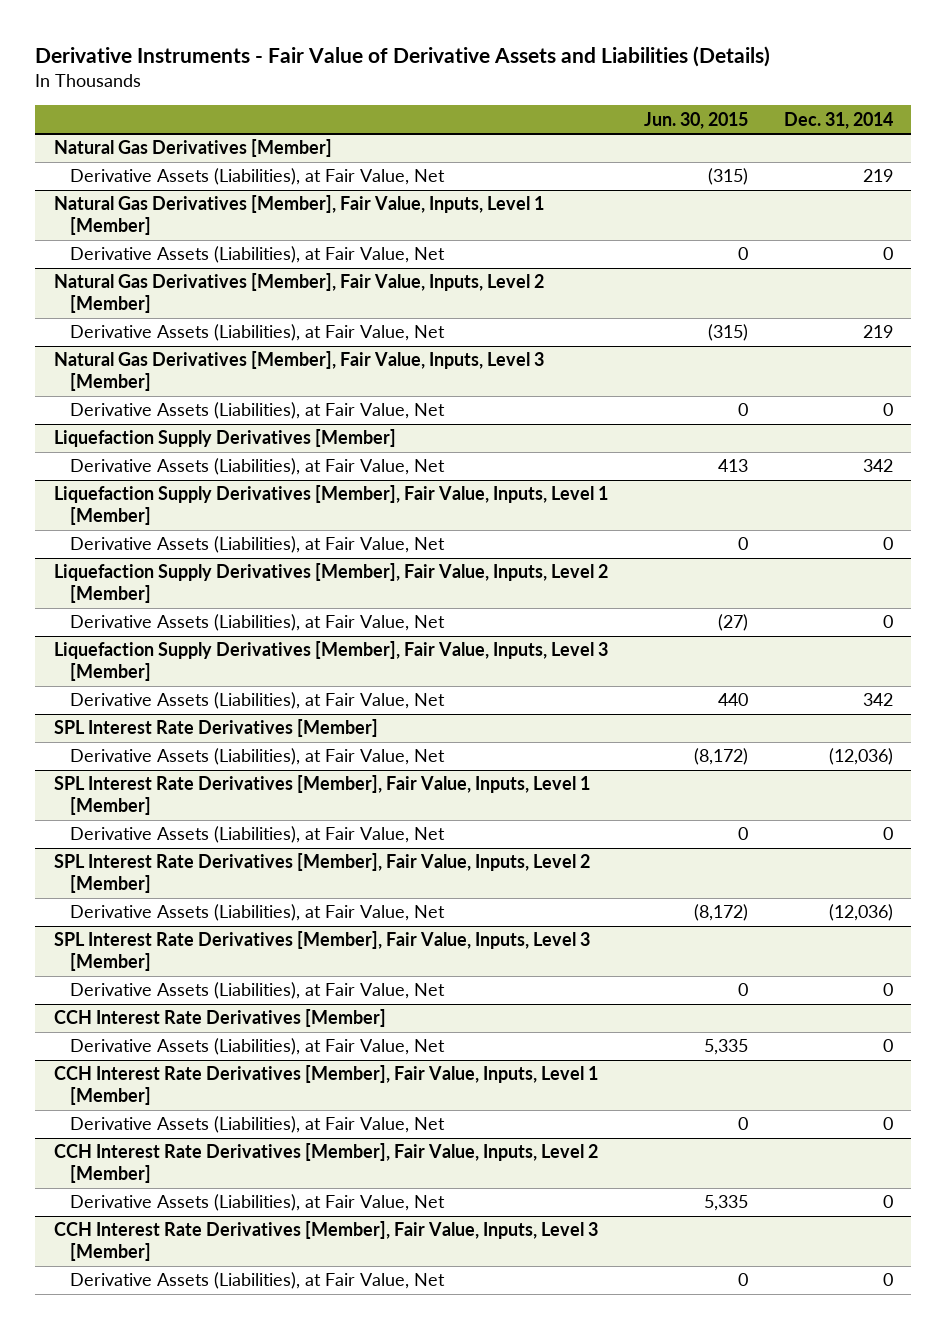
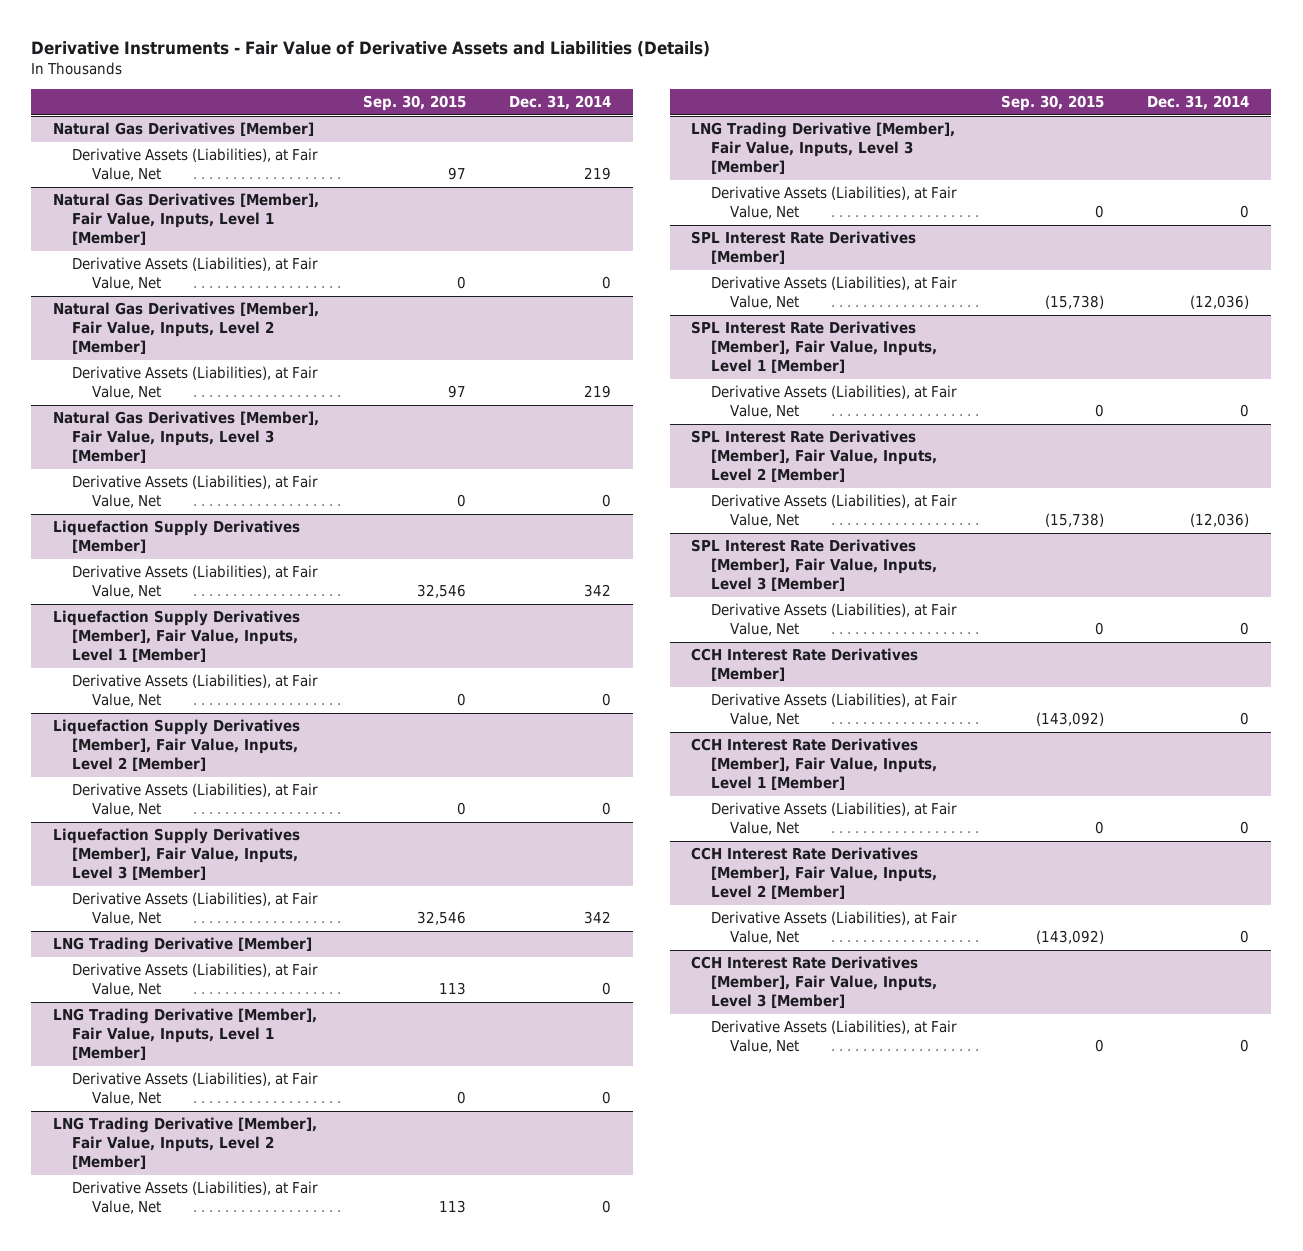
- | Jun. 30, 2015 | Dec. 31, 2014
+ | Sep. 30, 2015 | Dec. 31, 2014
+ LNG Trading Derivative [Member]
+ Derivative Assets (Liabilities), at Fair Value, Net | 113 | 0
+ LNG Trading Derivative [Member], Fair Value, Inputs, Level 1 [Member]
+ Derivative Assets (Liabilities), at Fair Value, Net | 0 | 0
+ LNG Trading Derivative [Member], Fair Value, Inputs, Level 2 [Member]
+ Derivative Assets (Liabilities), at Fair Value, Net | 113 | 0
+ LNG Trading Derivative [Member], Fair Value, Inputs, Level 3 [Member]
+ Derivative Assets (Liabilities), at Fair Value, Net | 0 | 0

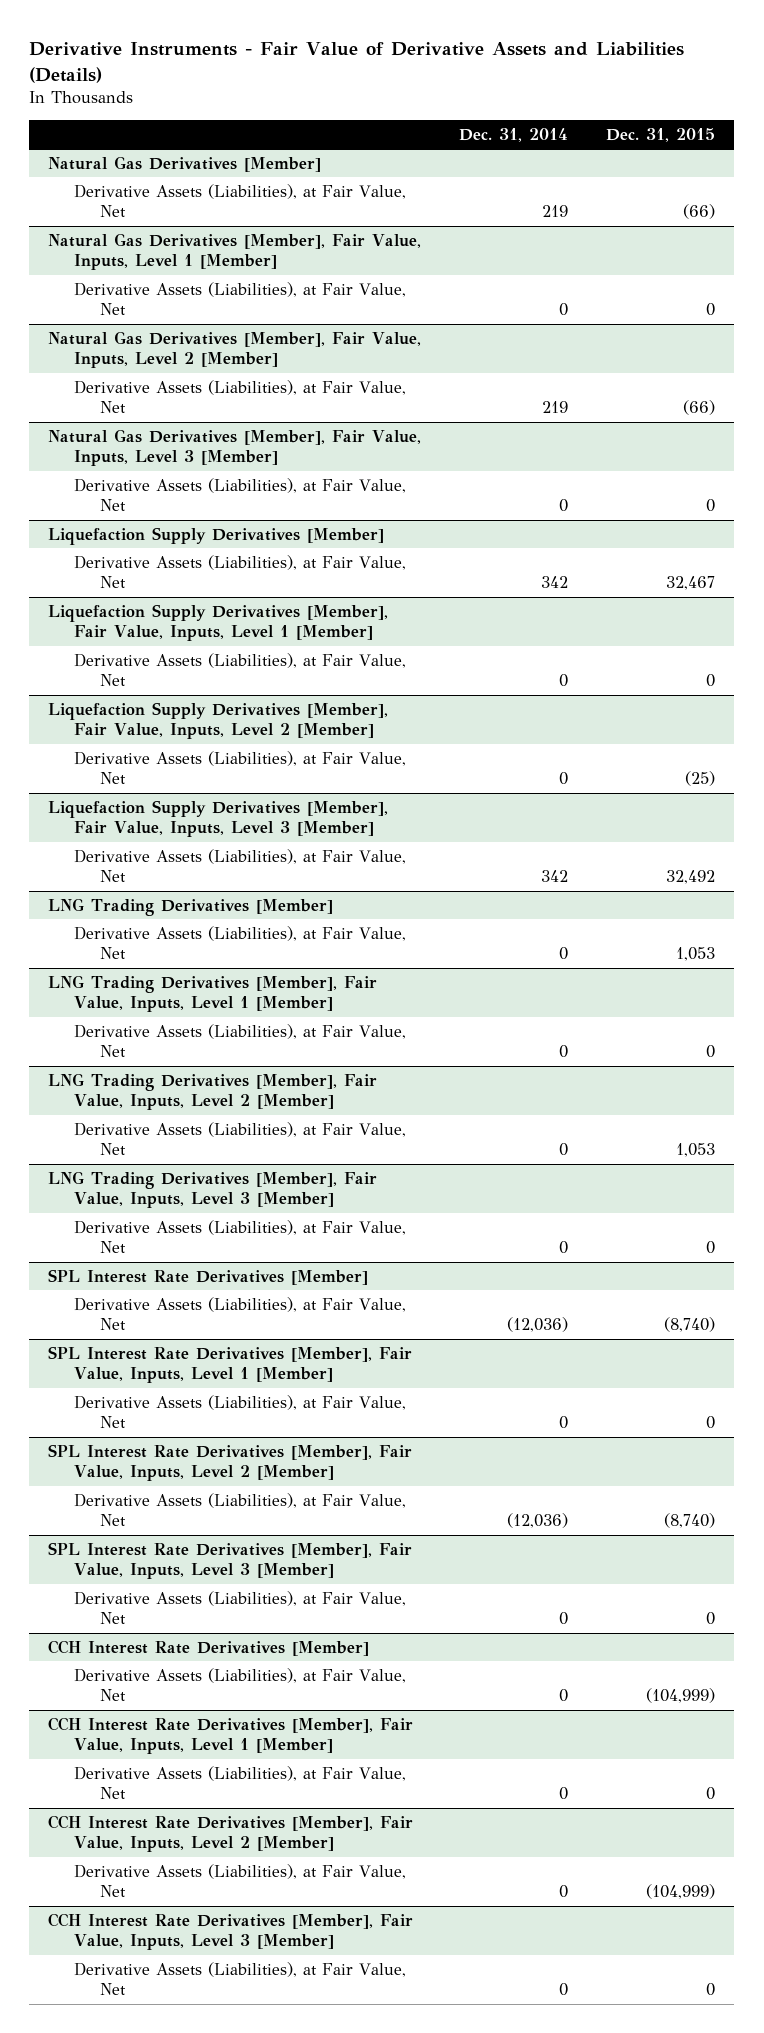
- | Sep. 30, 2015 | Dec. 31, 2014
+ | Dec. 31, 2014 | Dec. 31, 2015
- LNG Trading Derivative [Member]
+ LNG Trading Derivatives [Member]
- LNG Trading Derivative [Member], Fair Value, Inputs, Level 1 [Member]
+ LNG Trading Derivatives [Member], Fair Value, Inputs, Level 1 [Member]
- LNG Trading Derivative [Member], Fair Value, Inputs, Level 2 [Member]
+ LNG Trading Derivatives [Member], Fair Value, Inputs, Level 2 [Member]
- LNG Trading Derivative [Member], Fair Value, Inputs, Level 3 [Member]
+ LNG Trading Derivatives [Member], Fair Value, Inputs, Level 3 [Member]

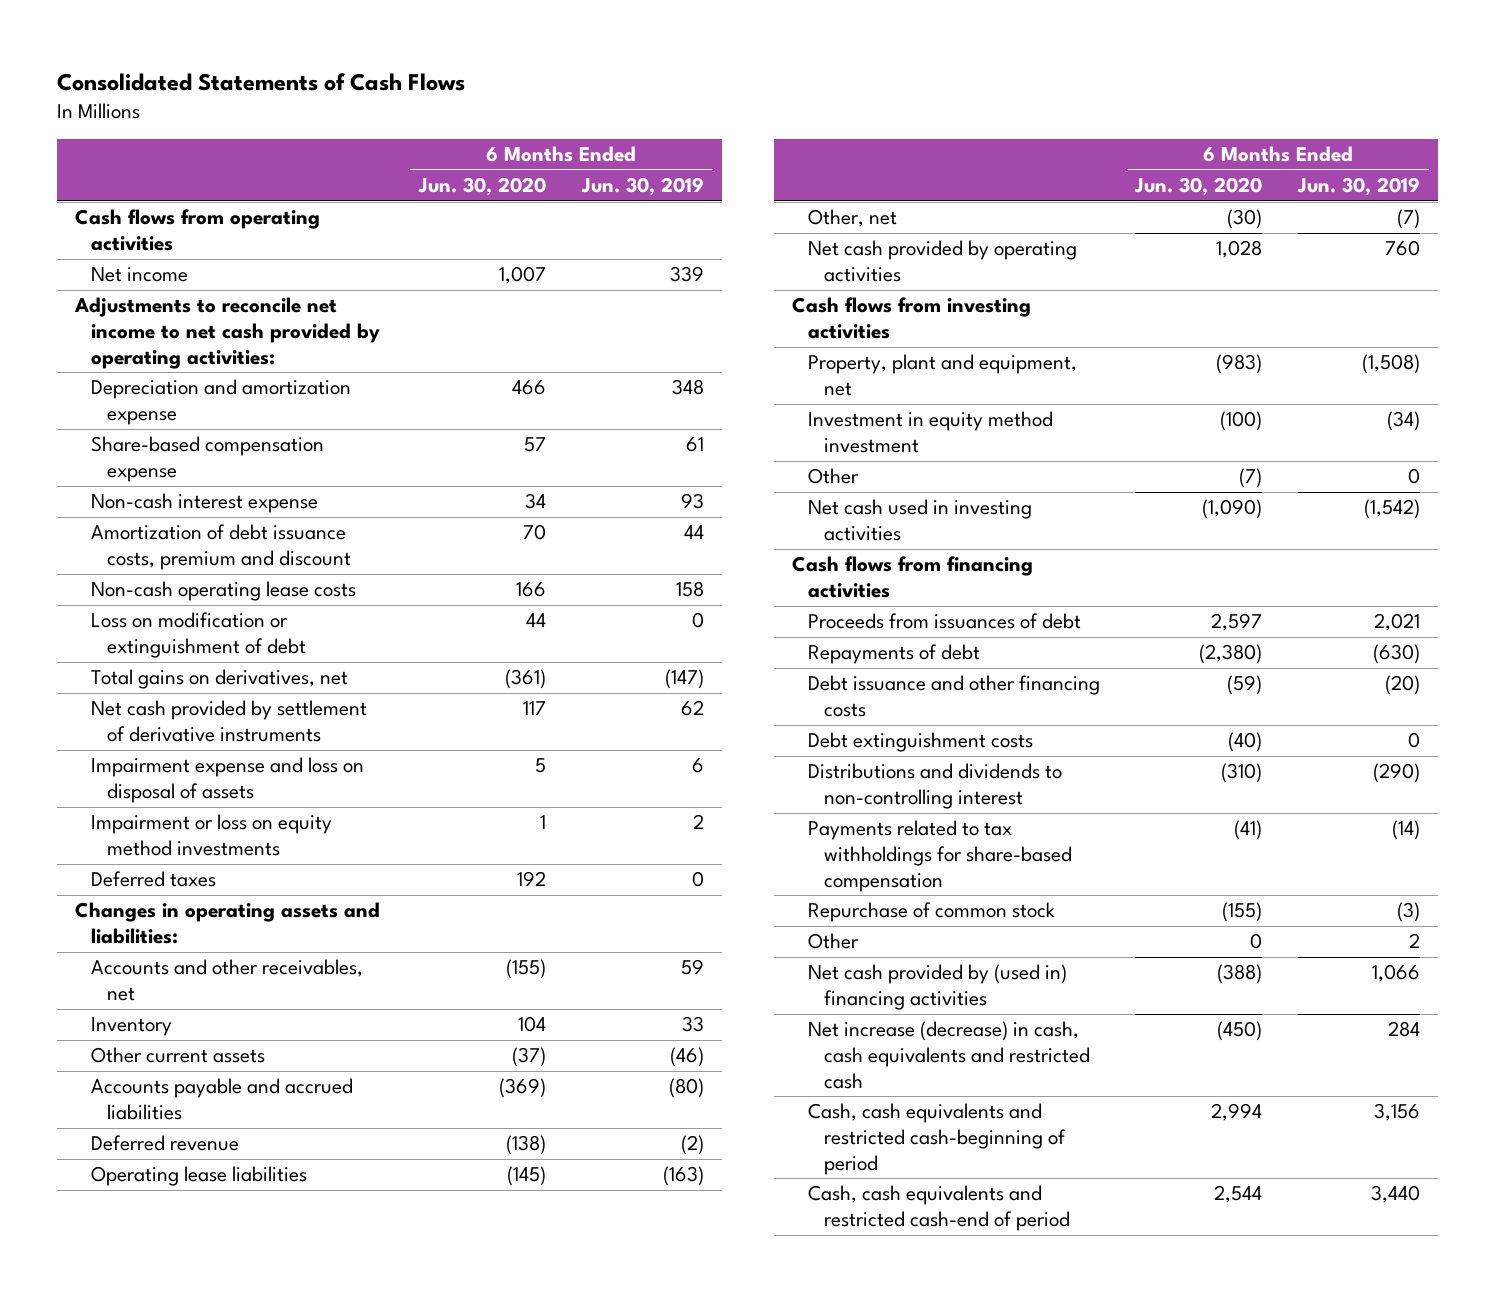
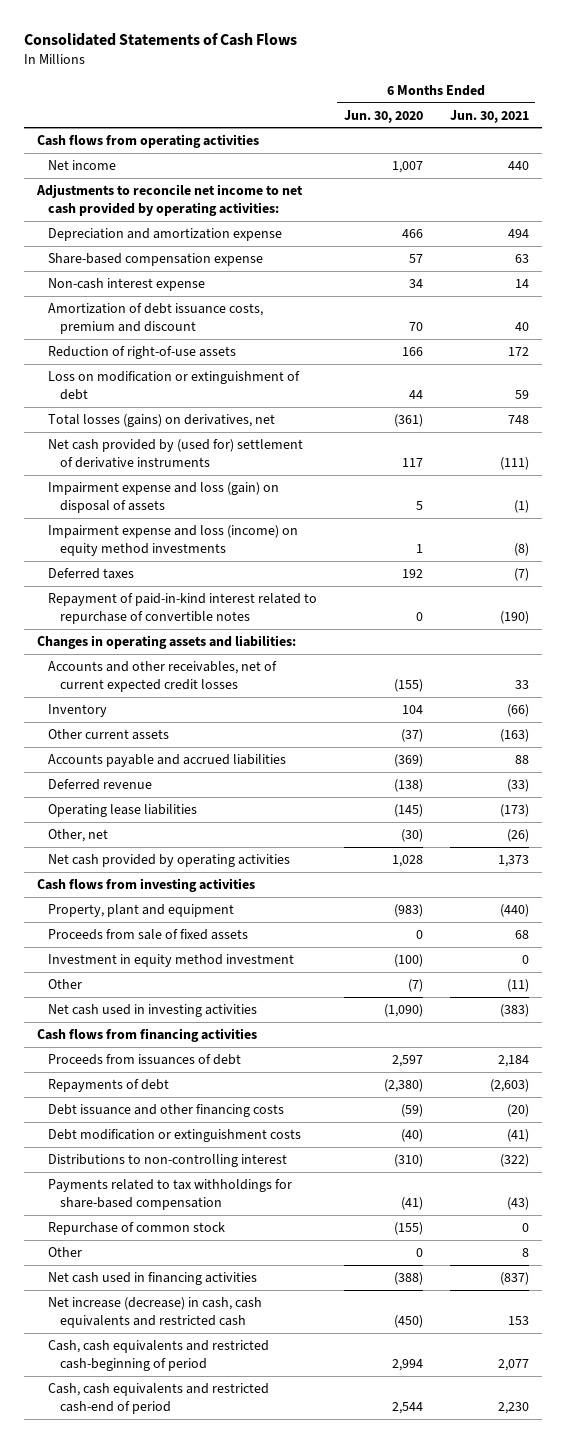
- | 6 Months Ended Jun. 30, 2020 | 6 Months Ended Jun. 30, 2019
+ | 6 Months Ended Jun. 30, 2020 | 6 Months Ended Jun. 30, 2021
- Non-cash operating lease costs | 166 | 158
+ Reduction of right-of-use assets | 166 | 172
- Total gains on derivatives, net | (361) | (147)
- Net cash provided by settlement of derivative instruments | 117 | 62
- Impairment expense and loss on disposal of assets | 5 | 6
- Impairment or loss on equity method investments | 1 | 2
+ Total losses (gains) on derivatives, net | (361) | 748
+ Net cash provided by (used for) settlement of derivative instruments | 117 | (111)
+ Impairment expense and loss (gain) on disposal of assets | 5 | (1)
+ Impairment expense and loss (income) on equity method investments | 1 | (8)
+ Repayment of paid-in-kind interest related to repurchase of convertible notes | 0 | (190)
- Accounts and other receivables, net | (155) | 59
+ Accounts and other receivables, net of current expected credit losses | (155) | 33
- Property, plant and equipment, net | (983) | (1,508)
+ Property, plant and equipment | (983) | (440)
+ Proceeds from sale of fixed assets | 0 | 68
- Debt extinguishment costs | (40) | 0
- Distributions and dividends to non-controlling interest | (310) | (290)
+ Debt modification or extinguishment costs | (40) | (41)
+ Distributions to non-controlling interest | (310) | (322)
- Net cash provided by (used in) financing activities | (388) | 1,066
+ Net cash used in financing activities | (388) | (837)

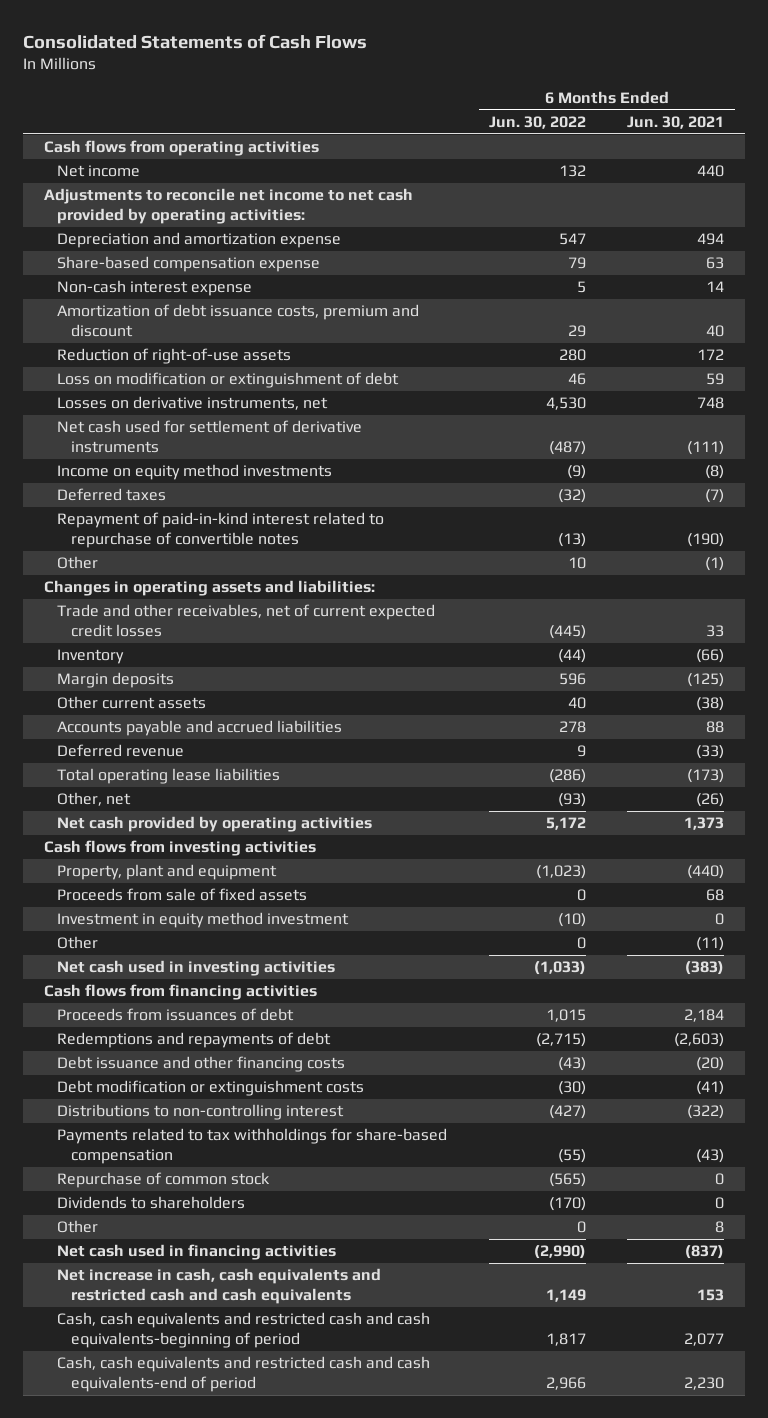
- | 6 Months Ended Jun. 30, 2020 | 6 Months Ended Jun. 30, 2021
+ | 6 Months Ended Jun. 30, 2022 | 6 Months Ended Jun. 30, 2021
- Total losses (gains) on derivatives, net | (361) | 748
- Net cash provided by (used for) settlement of derivative instruments | 117 | (111)
- Impairment expense and loss (gain) on disposal of assets | 5 | (1)
- Impairment expense and loss (income) on equity method investments | 1 | (8)
+ Losses on derivative instruments, net | 4,530 | 748
+ Net cash used for settlement of derivative instruments | (487) | (111)
+ Income on equity method investments | (9) | (8)
+ Other | 10 | (1)
- Accounts and other receivables, net of current expected credit losses | (155) | 33
+ Trade and other receivables, net of current expected credit losses | (445) | 33
- Other current assets | (37) | (163)
+ Margin deposits | 596 | (125)
+ Other current assets | 40 | (38)
- Operating lease liabilities | (145) | (173)
+ Total operating lease liabilities | (286) | (173)
- Repayments of debt | (2,380) | (2,603)
+ Redemptions and repayments of debt | (2,715) | (2,603)
+ Dividends to shareholders | (170) | 0
- Net increase (decrease) in cash, cash equivalents and restricted cash | (450) | 153
- Cash, cash equivalents and restricted cash-beginning of period | 2,994 | 2,077
- Cash, cash equivalents and restricted cash-end of period | 2,544 | 2,230
+ Net increase in cash, cash equivalents and restricted cash and cash equivalents | 1,149 | 153
+ Cash, cash equivalents and restricted cash and cash equivalents-beginning of period | 1,817 | 2,077
+ Cash, cash equivalents and restricted cash and cash equivalents-end of period | 2,966 | 2,230

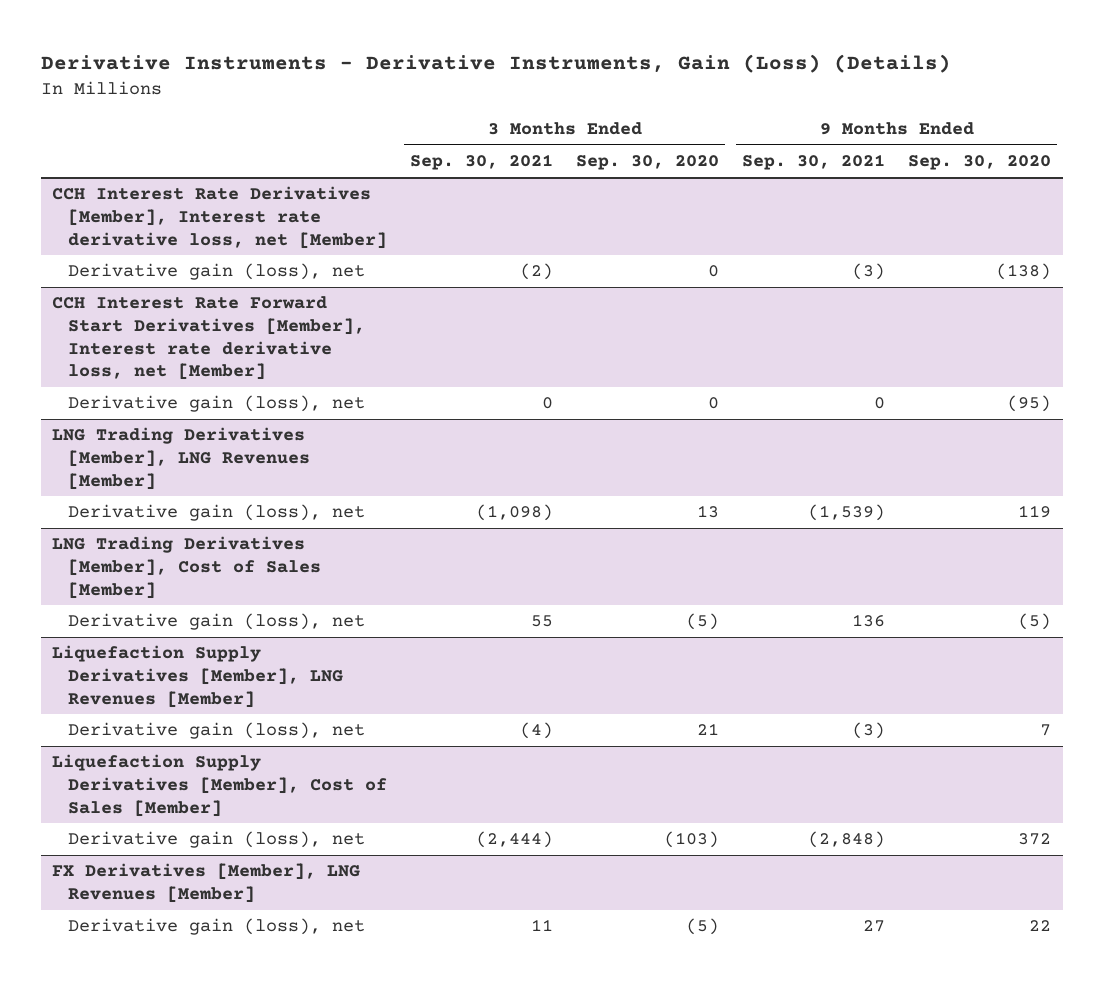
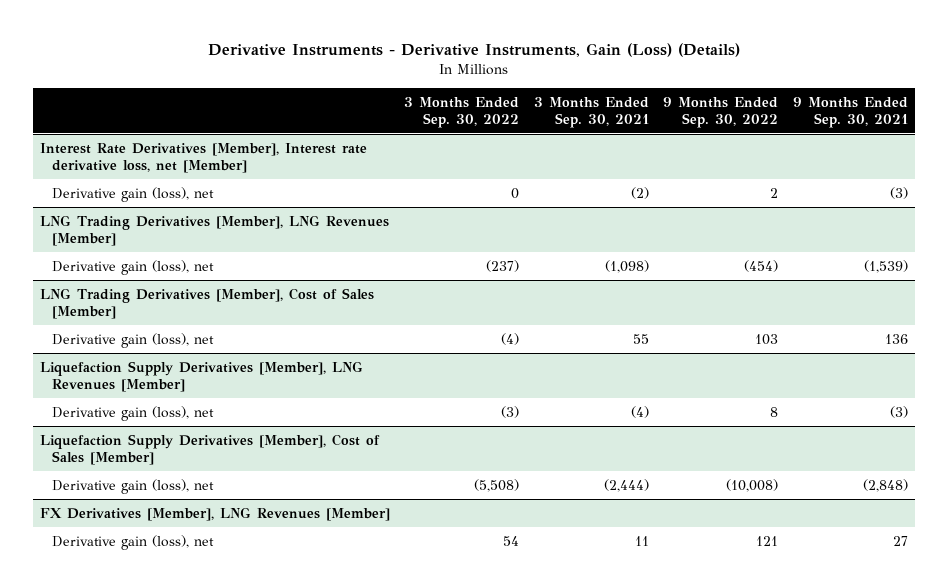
- | 3 Months Ended Sep. 30, 2021 | 3 Months Ended Sep. 30, 2020 | 9 Months Ended Sep. 30, 2021 | 9 Months Ended Sep. 30, 2020
+ | 3 Months Ended Sep. 30, 2022 | 3 Months Ended Sep. 30, 2021 | 9 Months Ended Sep. 30, 2022 | 9 Months Ended Sep. 30, 2021
- CCH Interest Rate Derivatives [Member], Interest rate derivative loss, net [Member]
+ Interest Rate Derivatives [Member], Interest rate derivative loss, net [Member]
- CCH Interest Rate Forward Start Derivatives [Member], Interest rate derivative loss, net [Member]
- Derivative gain (loss), net | 0 | 0 | 0 | (95)

